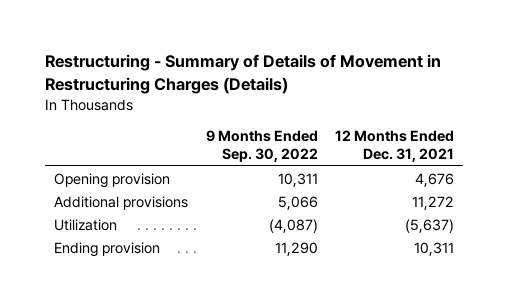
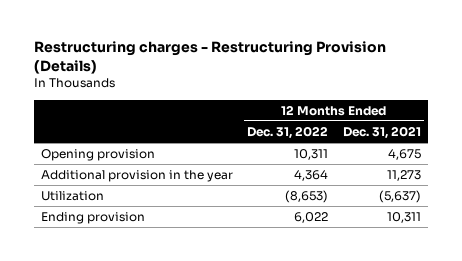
- Restructuring - Summary of Details of Movement in Restructuring Charges (Details)
+ Restructuring charges - Restructuring Provision (Details)
- | 9 Months Ended Sep. 30, 2022 | 12 Months Ended Dec. 31, 2021
+ | 12 Months Ended Dec. 31, 2022 | 12 Months Ended Dec. 31, 2021
- Opening provision | 10,311 | 4,676
- Additional provisions | 5,066 | 11,272
+ Opening provision | 10,311 | 4,675
+ Additional provision in the year | 4,364 | 11,273

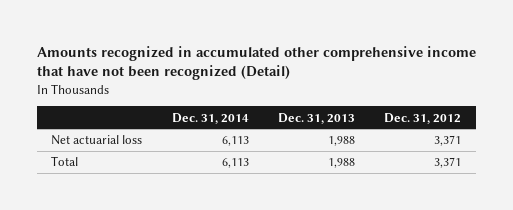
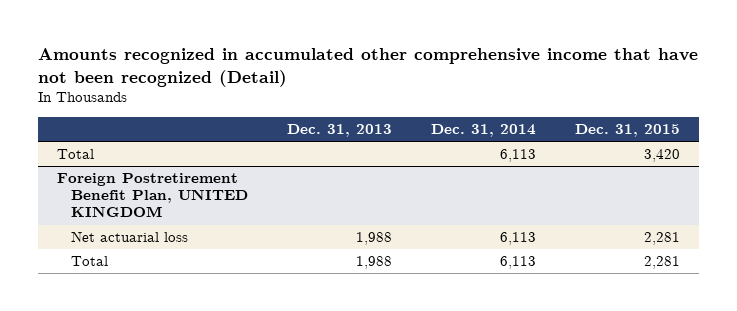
- | Dec. 31, 2014 | Dec. 31, 2013 | Dec. 31, 2012
+ | Dec. 31, 2013 | Dec. 31, 2014 | Dec. 31, 2015
+ Total | | 6,113 | 3,420
+ Foreign Postretirement Benefit Plan, UNITED KINGDOM

